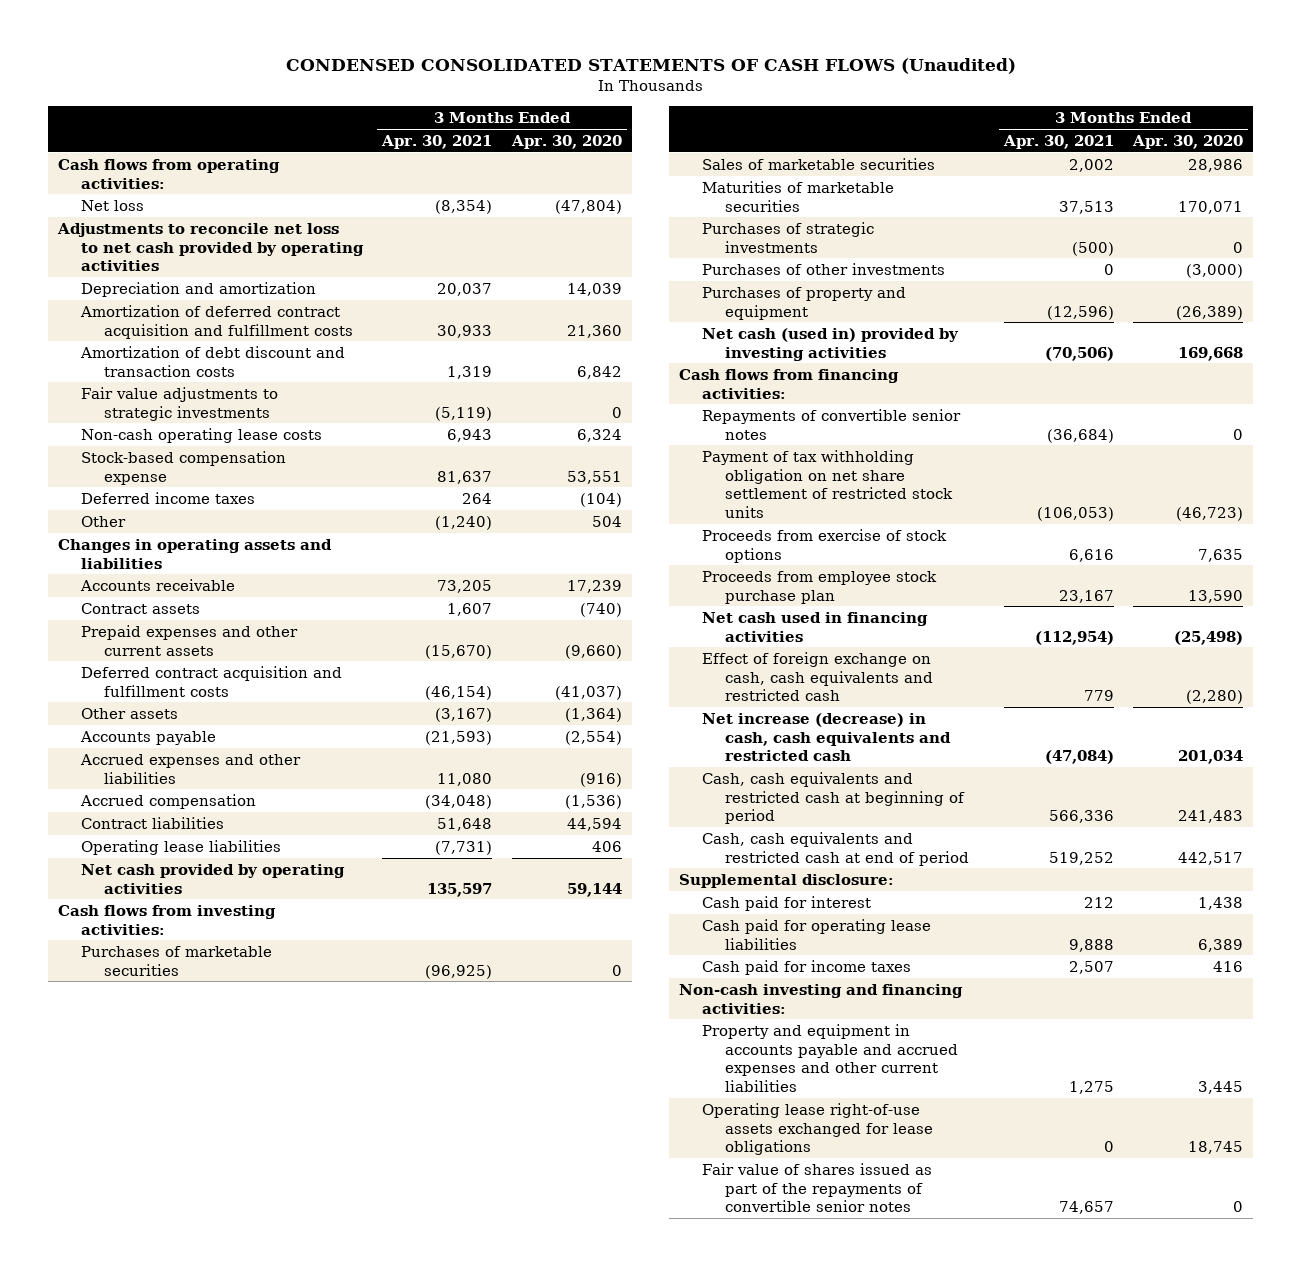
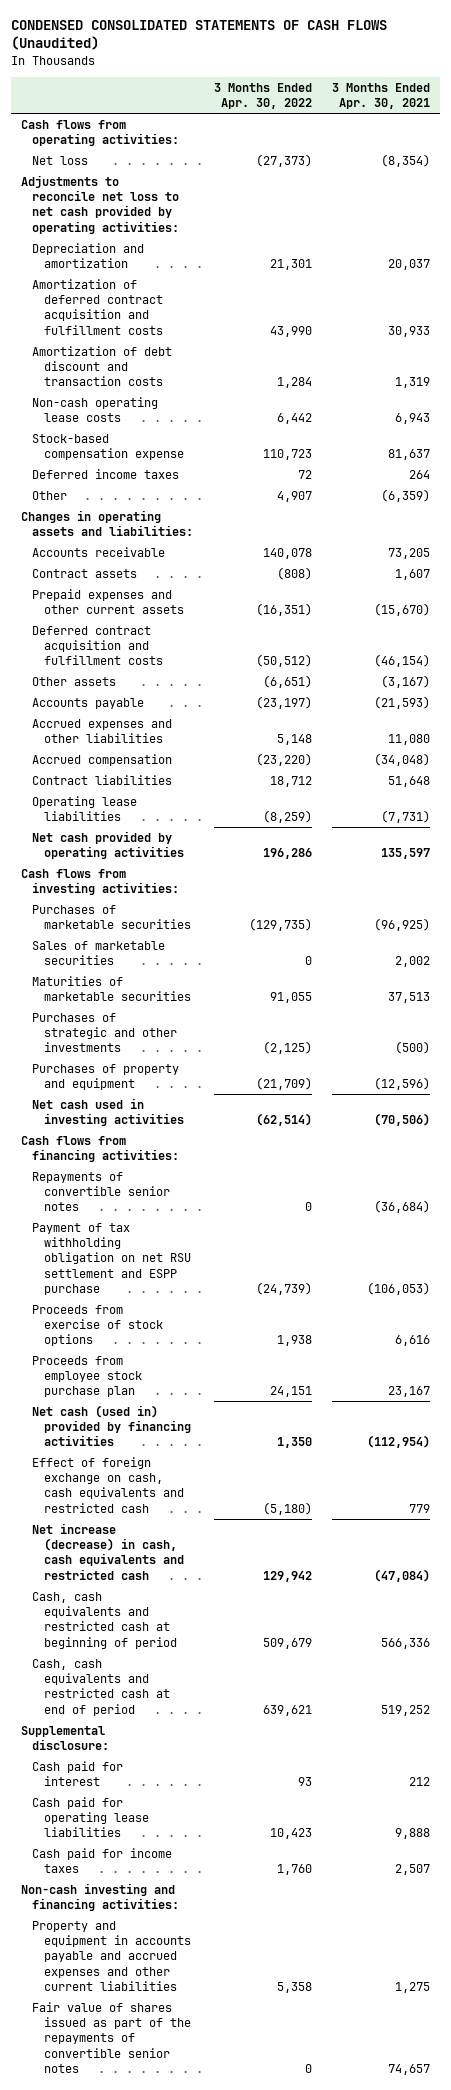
- | 3 Months Ended Apr. 30, 2021 | 3 Months Ended Apr. 30, 2020
+ | 3 Months Ended Apr. 30, 2022 | 3 Months Ended Apr. 30, 2021
- Adjustments to reconcile net loss to net cash provided by operating activities
+ Adjustments to reconcile net loss to net cash provided by operating activities:
- Fair value adjustments to strategic investments | (5,119) | 0
- Other | (1,240) | 504
- Changes in operating assets and liabilities
+ Other | 4,907 | (6,359)
+ Changes in operating assets and liabilities:
- Purchases of strategic investments | (500) | 0
- Purchases of other investments | 0 | (3,000)
+ Purchases of strategic and other investments | (2,125) | (500)
- Net cash (used in) provided by investing activities | (70,506) | 169,668
+ Net cash used in investing activities | (62,514) | (70,506)
- Payment of tax withholding obligation on net share settlement of restricted stock units | (106,053) | (46,723)
+ Payment of tax withholding obligation on net RSU settlement and ESPP purchase | (24,739) | (106,053)
- Net cash used in financing activities | (112,954) | (25,498)
+ Net cash (used in) provided by financing activities | 1,350 | (112,954)
- Operating lease right-of-use assets exchanged for lease obligations | 0 | 18,745

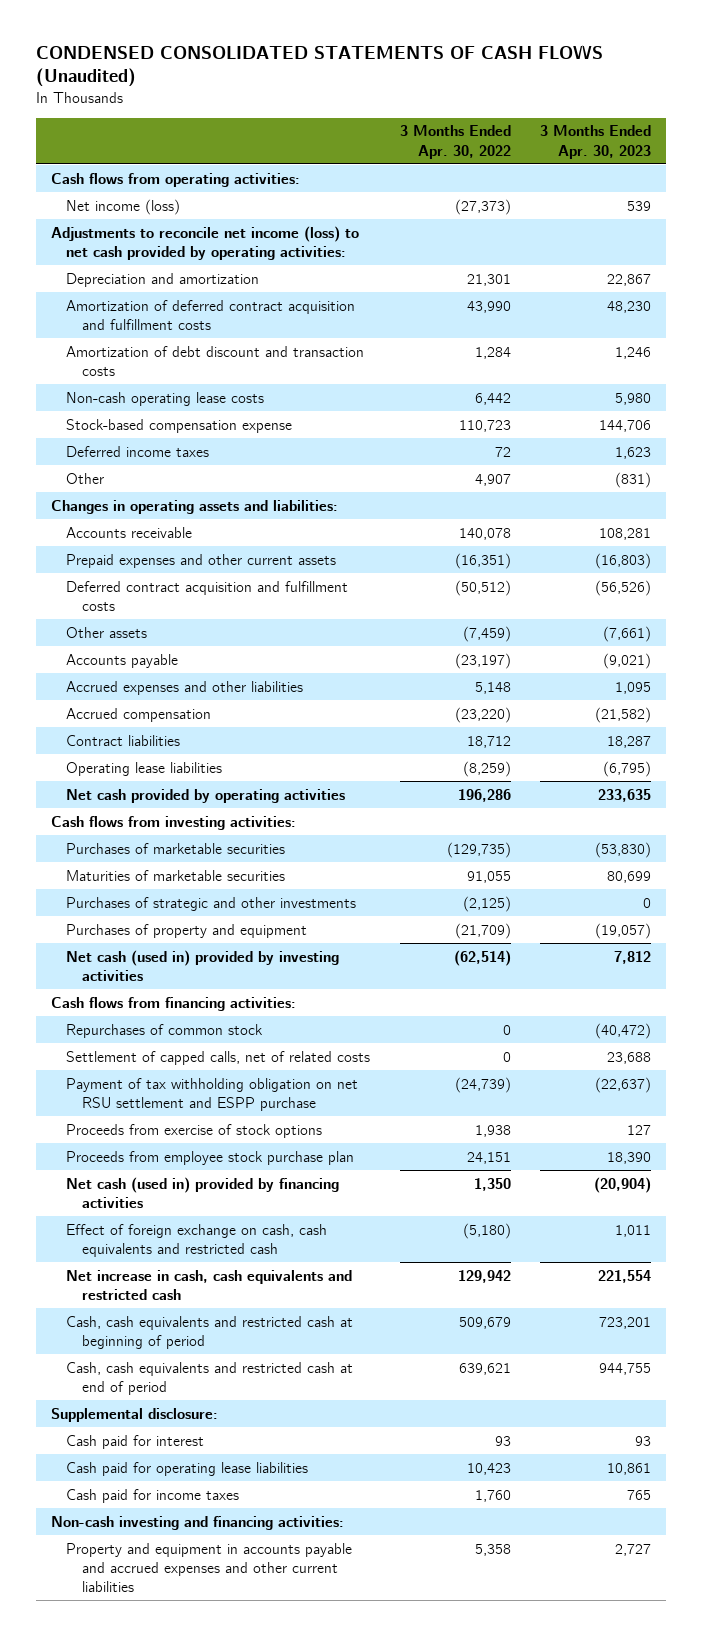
- | 3 Months Ended Apr. 30, 2022 | 3 Months Ended Apr. 30, 2021
+ | 3 Months Ended Apr. 30, 2022 | 3 Months Ended Apr. 30, 2023
- Net loss | (27,373) | (8,354)
- Adjustments to reconcile net loss to net cash provided by operating activities:
+ Net income (loss) | (27,373) | 539
+ Adjustments to reconcile net income (loss) to net cash provided by operating activities:
- Contract assets | (808) | 1,607
- Other assets | (6,651) | (3,167)
+ Other assets | (7,459) | (7,661)
- Sales of marketable securities | 0 | 2,002
- Net cash used in investing activities | (62,514) | (70,506)
+ Net cash (used in) provided by investing activities | (62,514) | 7,812
- Repayments of convertible senior notes | 0 | (36,684)
+ Repurchases of common stock | 0 | (40,472)
+ Settlement of capped calls, net of related costs | 0 | 23,688
- Net increase (decrease) in cash, cash equivalents and restricted cash | 129,942 | (47,084)
+ Net increase in cash, cash equivalents and restricted cash | 129,942 | 221,554
- Fair value of shares issued as part of the repayments of convertible senior notes | 0 | 74,657

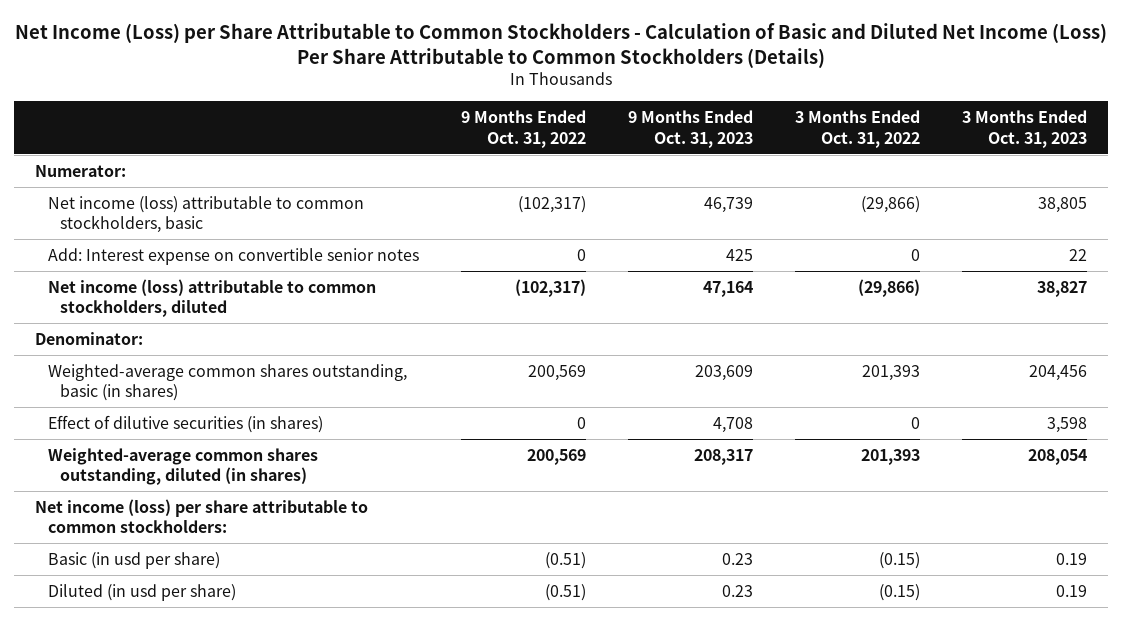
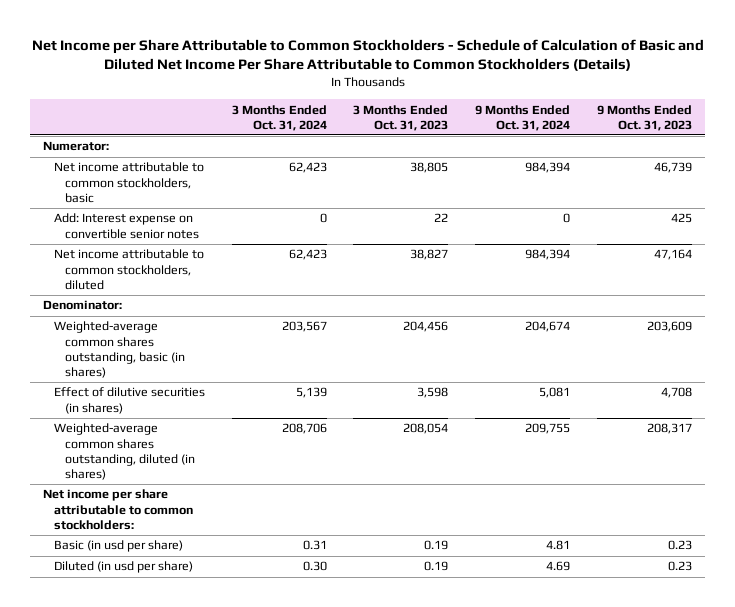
- Net Income (Loss) per Share Attributable to Common Stockholders - Calculation of Basic and Diluted Net Income (Loss) Per Share Attributable to Common Stockholders (Details)
+ Net Income per Share Attributable to Common Stockholders - Schedule of Calculation of Basic and Diluted Net Income Per Share Attributable to Common Stockholders (Details)
- | 9 Months Ended Oct. 31, 2022 | 9 Months Ended Oct. 31, 2023 | 3 Months Ended Oct. 31, 2022 | 3 Months Ended Oct. 31, 2023
+ | 3 Months Ended Oct. 31, 2024 | 3 Months Ended Oct. 31, 2023 | 9 Months Ended Oct. 31, 2024 | 9 Months Ended Oct. 31, 2023
- Net income (loss) attributable to common stockholders, basic | (102,317) | 46,739 | (29,866) | 38,805
+ Net income attributable to common stockholders, basic | 62,423 | 38,805 | 984,394 | 46,739
- Net income (loss) attributable to common stockholders, diluted | (102,317) | 47,164 | (29,866) | 38,827
+ Net income attributable to common stockholders, diluted | 62,423 | 38,827 | 984,394 | 47,164
- Net income (loss) per share attributable to common stockholders:
+ Net income per share attributable to common stockholders:

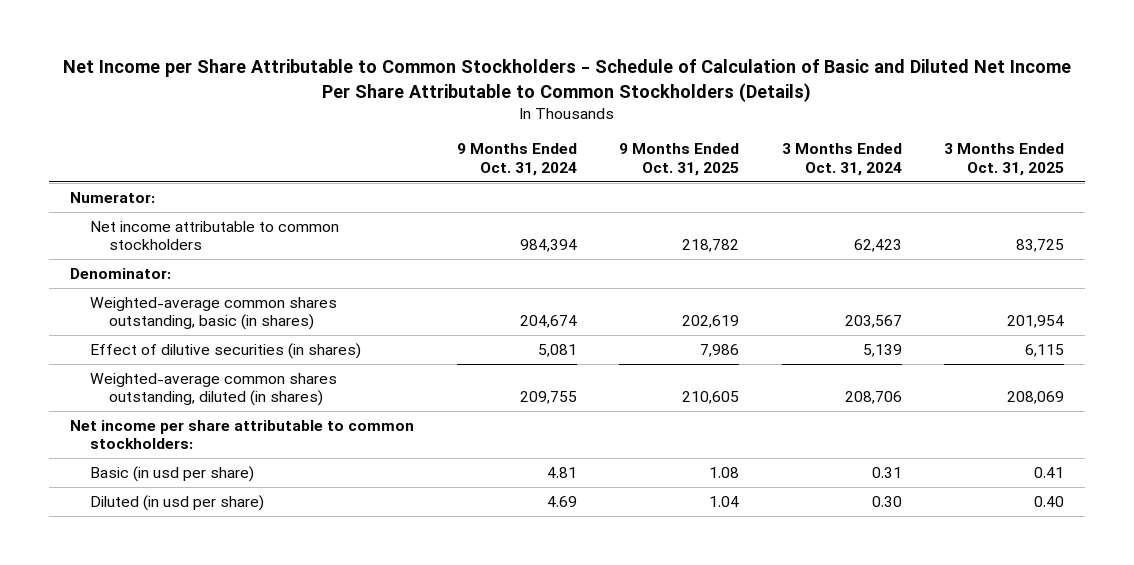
- | 3 Months Ended Oct. 31, 2024 | 3 Months Ended Oct. 31, 2023 | 9 Months Ended Oct. 31, 2024 | 9 Months Ended Oct. 31, 2023
+ | 9 Months Ended Oct. 31, 2024 | 9 Months Ended Oct. 31, 2025 | 3 Months Ended Oct. 31, 2024 | 3 Months Ended Oct. 31, 2025
- Net income attributable to common stockholders, basic | 62,423 | 38,805 | 984,394 | 46,739
- Add: Interest expense on convertible senior notes | 0 | 22 | 0 | 425
- Net income attributable to common stockholders, diluted | 62,423 | 38,827 | 984,394 | 47,164
+ Net income attributable to common stockholders | 984,394 | 218,782 | 62,423 | 83,725

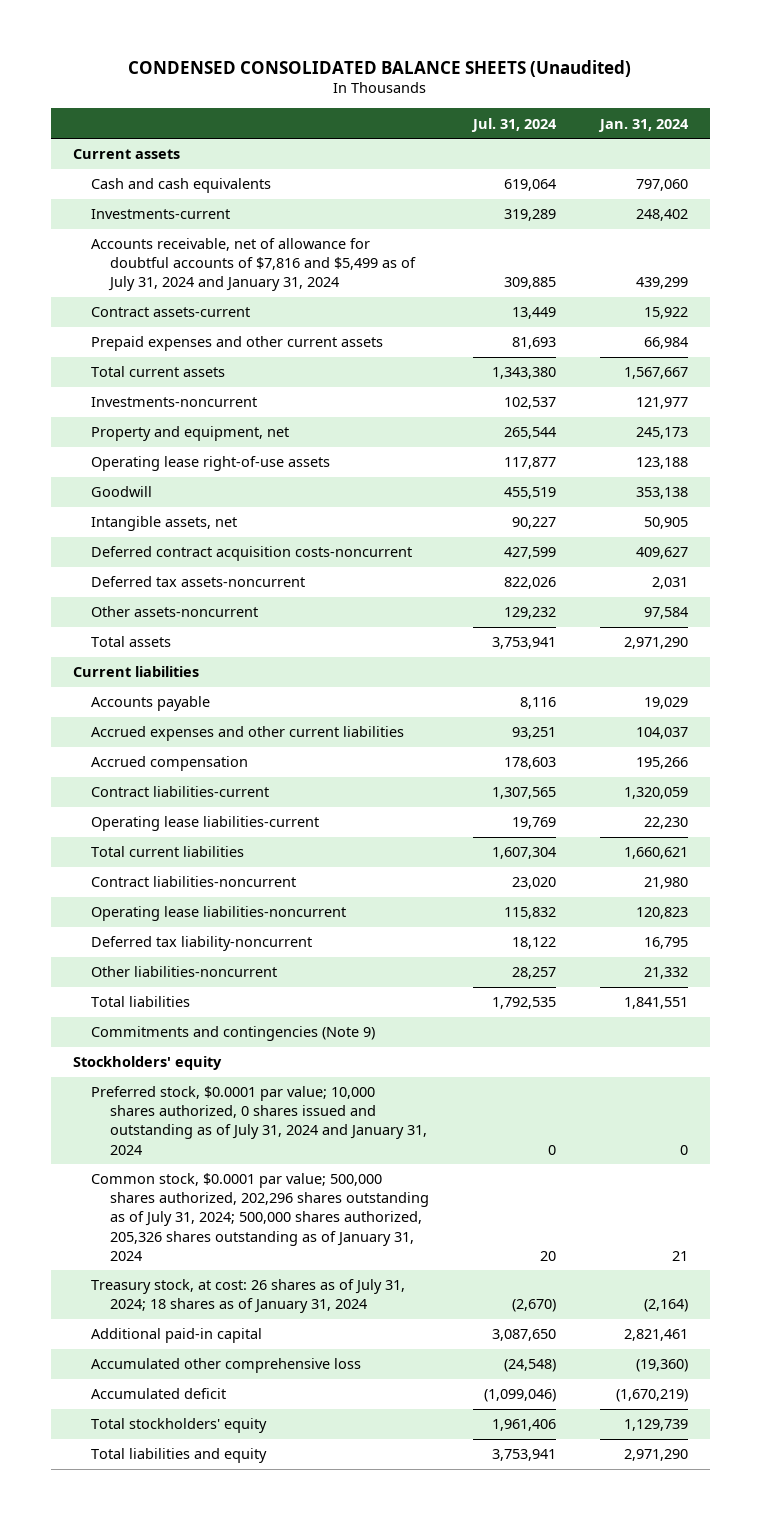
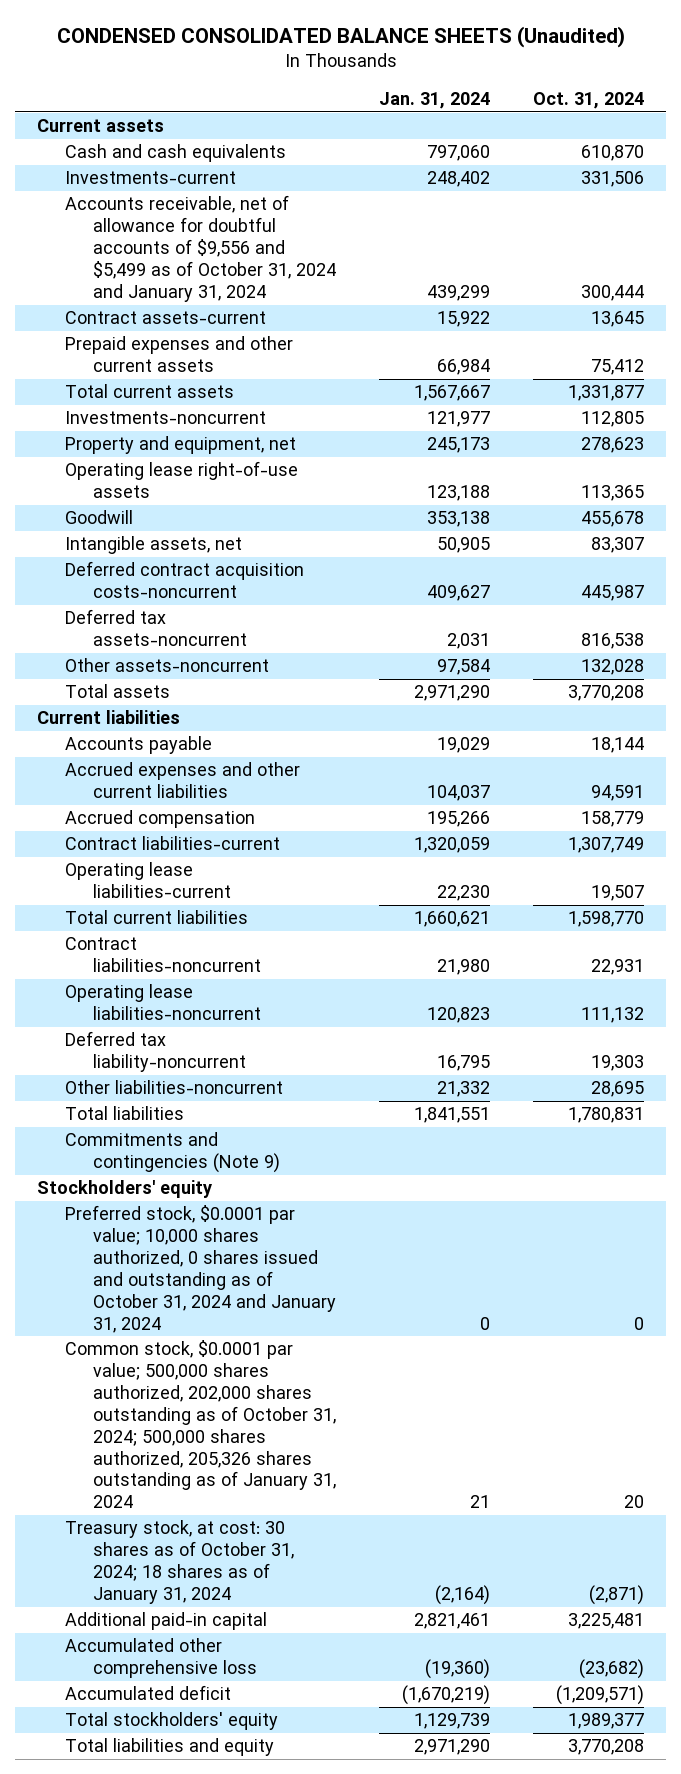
- | Jul. 31, 2024 | Jan. 31, 2024
+ | Jan. 31, 2024 | Oct. 31, 2024
- Accounts receivable, net of allowance for doubtful accounts of $7,816 and $5,499 as of July 31, 2024 and January 31, 2024 | 309,885 | 439,299
+ Accounts receivable, net of allowance for doubtful accounts of $9,556 and $5,499 as of October 31, 2024 and January 31, 2024 | 439,299 | 300,444
- Preferred stock, $0.0001 par value; 10,000 shares authorized, 0 shares issued and outstanding as of July 31, 2024 and January 31, 2024 | 0 | 0
- Common stock, $0.0001 par value; 500,000 shares authorized, 202,296 shares outstanding as of July 31, 2024; 500,000 shares authorized, 205,326 shares outstanding as of January 31, 2024 | 20 | 21
- Treasury stock, at cost: 26 shares as of July 31, 2024; 18 shares as of January 31, 2024 | (2,670) | (2,164)
+ Preferred stock, $0.0001 par value; 10,000 shares authorized, 0 shares issued and outstanding as of October 31, 2024 and January 31, 2024 | 0 | 0
+ Common stock, $0.0001 par value; 500,000 shares authorized, 202,000 shares outstanding as of October 31, 2024; 500,000 shares authorized, 205,326 shares outstanding as of January 31, 2024 | 21 | 20
+ Treasury stock, at cost: 30 shares as of October 31, 2024; 18 shares as of January 31, 2024 | (2,164) | (2,871)

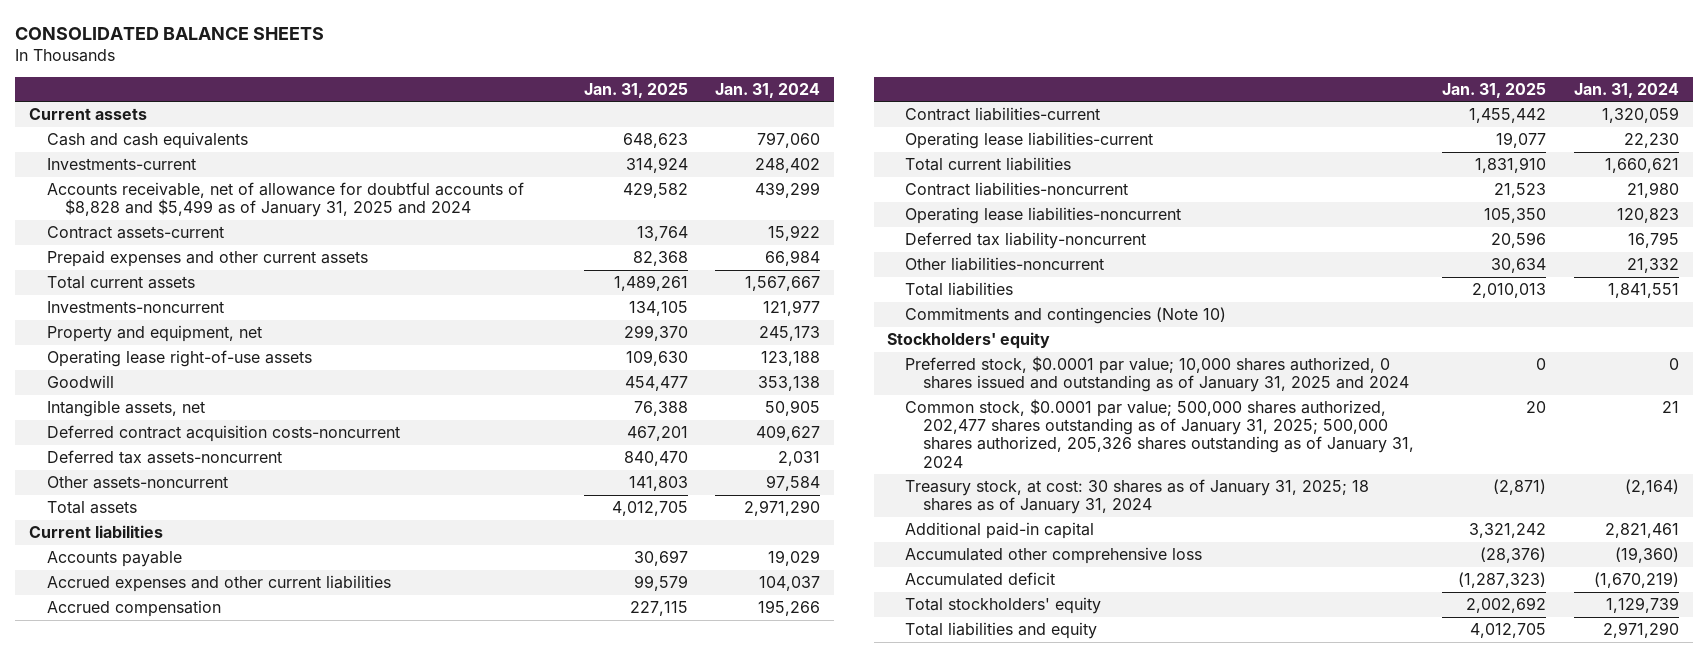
- CONDENSED CONSOLIDATED BALANCE SHEETS (Unaudited)
+ CONSOLIDATED BALANCE SHEETS
- | Jan. 31, 2024 | Oct. 31, 2024
+ | Jan. 31, 2025 | Jan. 31, 2024
- Accounts receivable, net of allowance for doubtful accounts of $9,556 and $5,499 as of October 31, 2024 and January 31, 2024 | 439,299 | 300,444
+ Accounts receivable, net of allowance for doubtful accounts of $8,828 and $5,499 as of January 31, 2025 and 2024 | 429,582 | 439,299
- Commitments and contingencies (Note 9)
+ Commitments and contingencies (Note 10)
- Preferred stock, $0.0001 par value; 10,000 shares authorized, 0 shares issued and outstanding as of October 31, 2024 and January 31, 2024 | 0 | 0
- Common stock, $0.0001 par value; 500,000 shares authorized, 202,000 shares outstanding as of October 31, 2024; 500,000 shares authorized, 205,326 shares outstanding as of January 31, 2024 | 21 | 20
- Treasury stock, at cost: 30 shares as of October 31, 2024; 18 shares as of January 31, 2024 | (2,164) | (2,871)
+ Preferred stock, $0.0001 par value; 10,000 shares authorized, 0 shares issued and outstanding as of January 31, 2025 and 2024 | 0 | 0
+ Common stock, $0.0001 par value; 500,000 shares authorized, 202,477 shares outstanding as of January 31, 2025; 500,000 shares authorized, 205,326 shares outstanding as of January 31, 2024 | 20 | 21
+ Treasury stock, at cost: 30 shares as of January 31, 2025; 18 shares as of January 31, 2024 | (2,871) | (2,164)

